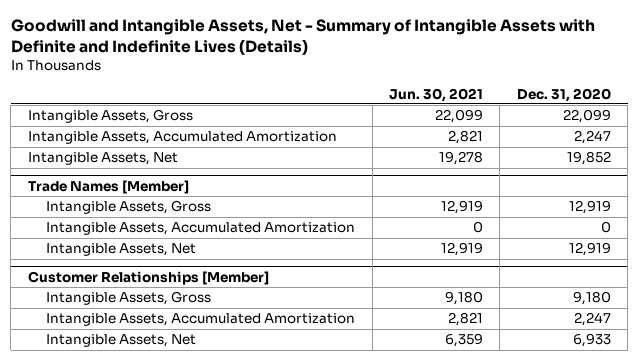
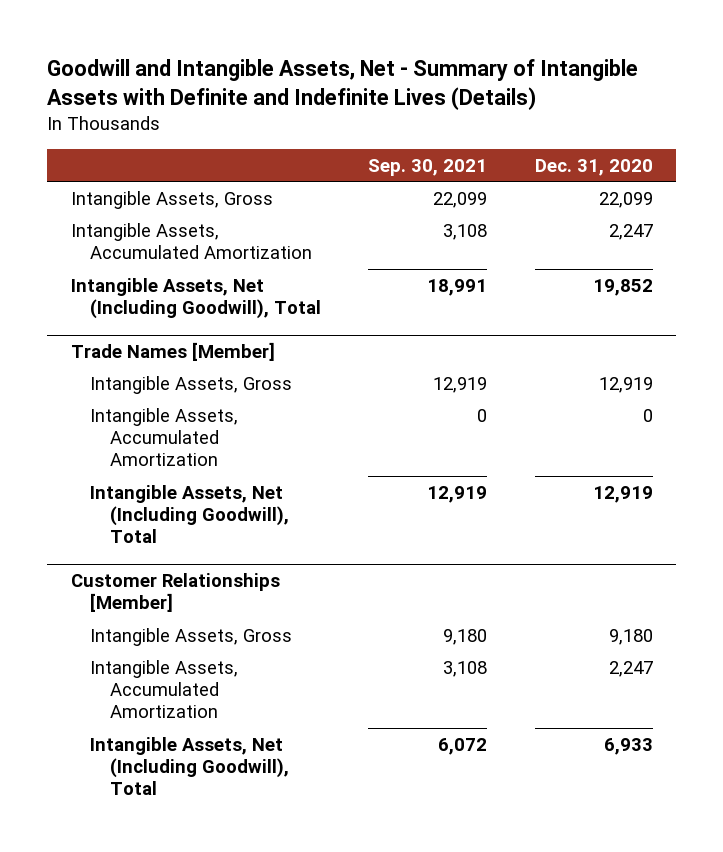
- | Jun. 30, 2021 | Dec. 31, 2020
+ | Sep. 30, 2021 | Dec. 31, 2020
- Intangible Assets, Net | 19,278 | 19,852
+ Intangible Assets, Net (Including Goodwill), Total | 18,991 | 19,852
@ Trade Names [Member]
- Intangible Assets, Net | 12,919 | 12,919
+ Intangible Assets, Net (Including Goodwill), Total | 12,919 | 12,919
@ Customer Relationships [Member]
- Intangible Assets, Net | 6,359 | 6,933
+ Intangible Assets, Net (Including Goodwill), Total | 6,072 | 6,933

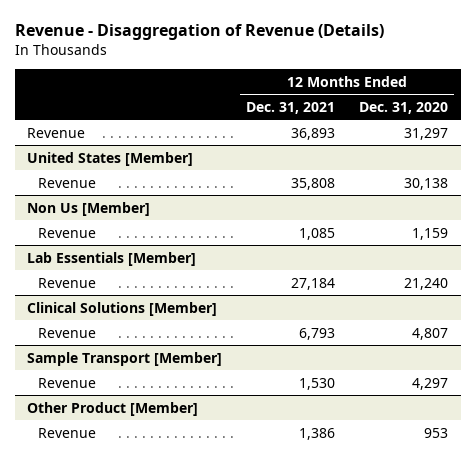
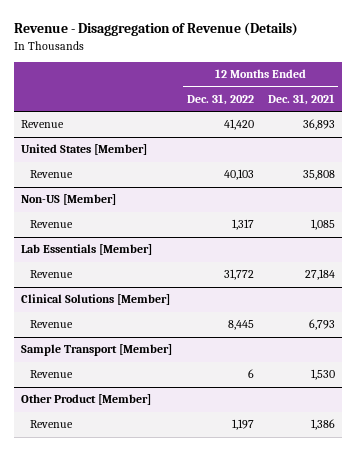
- | 12 Months Ended Dec. 31, 2021 | 12 Months Ended Dec. 31, 2020
+ | 12 Months Ended Dec. 31, 2022 | 12 Months Ended Dec. 31, 2021
- Non Us [Member]
+ Non-US [Member]

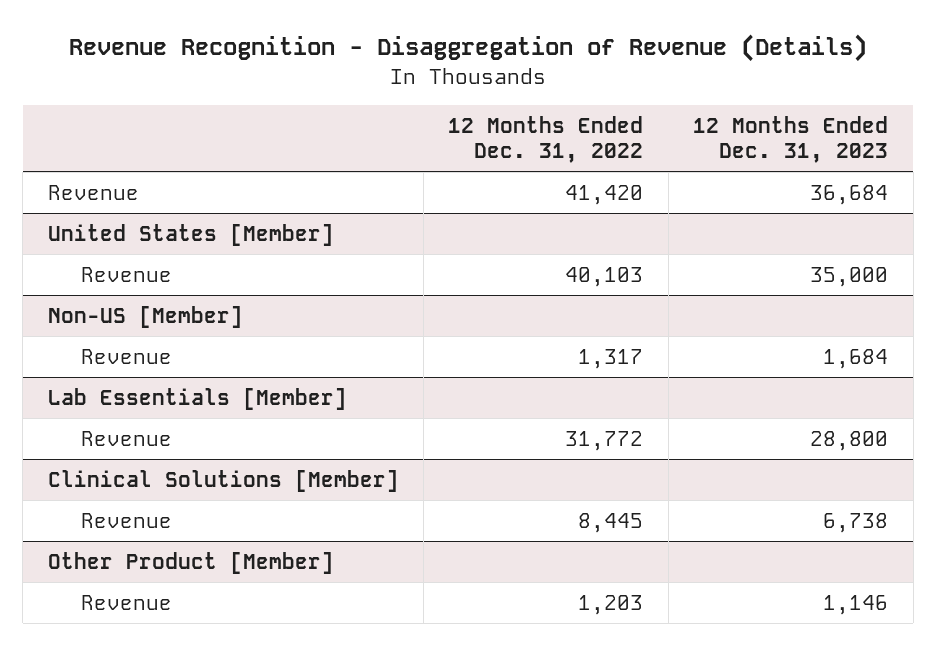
- Revenue - Disaggregation of Revenue (Details)
+ Revenue Recognition - Disaggregation of Revenue (Details)
- | 12 Months Ended Dec. 31, 2022 | 12 Months Ended Dec. 31, 2021
+ | 12 Months Ended Dec. 31, 2022 | 12 Months Ended Dec. 31, 2023
- Sample Transport [Member]
- Revenue | 6 | 1,530
@ Other Product [Member]
- Revenue | 1,197 | 1,386
+ Revenue | 1,203 | 1,146

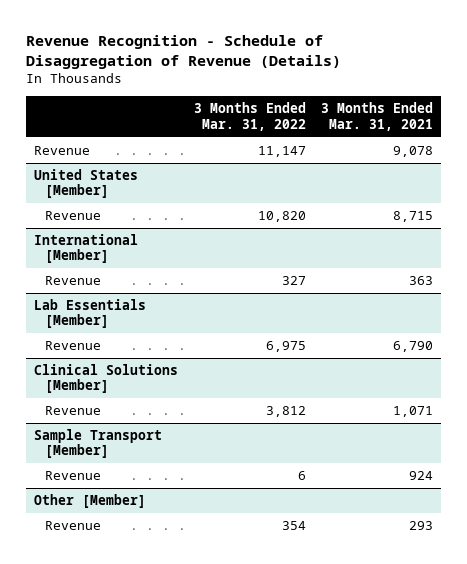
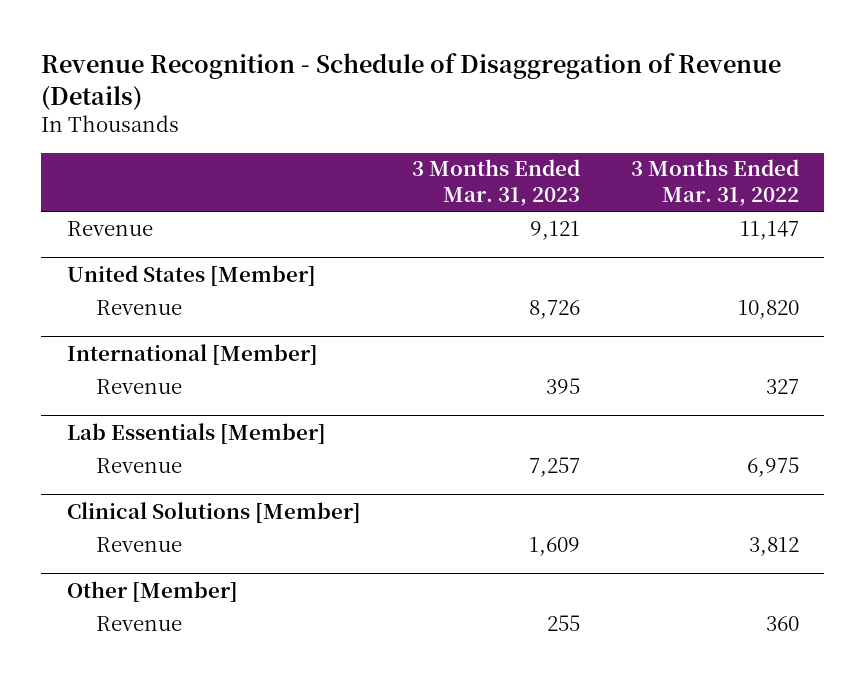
- | 3 Months Ended Mar. 31, 2022 | 3 Months Ended Mar. 31, 2021
+ | 3 Months Ended Mar. 31, 2023 | 3 Months Ended Mar. 31, 2022
- Sample Transport [Member]
- Revenue | 6 | 924
@ Other [Member]
- Revenue | 354 | 293
+ Revenue | 255 | 360

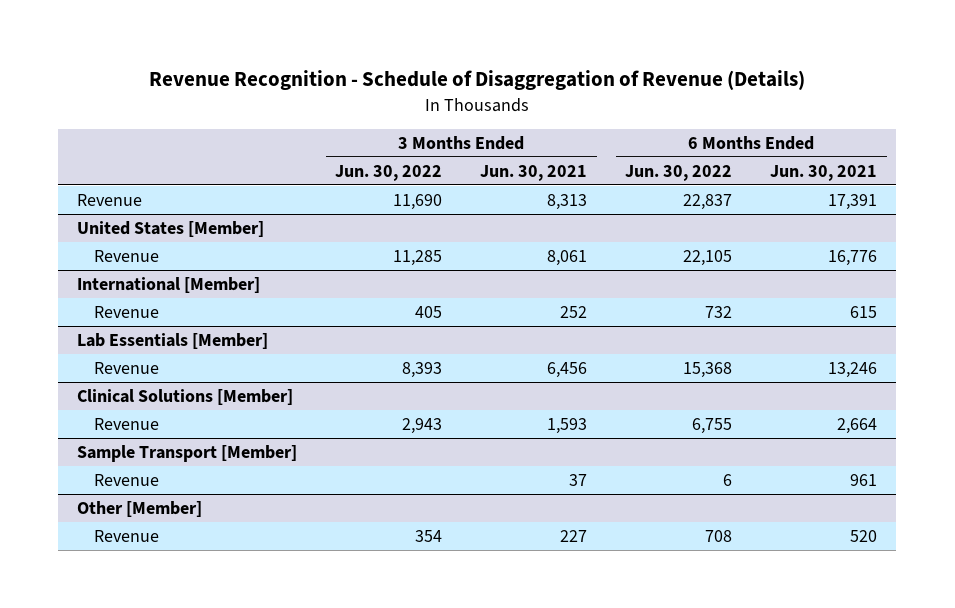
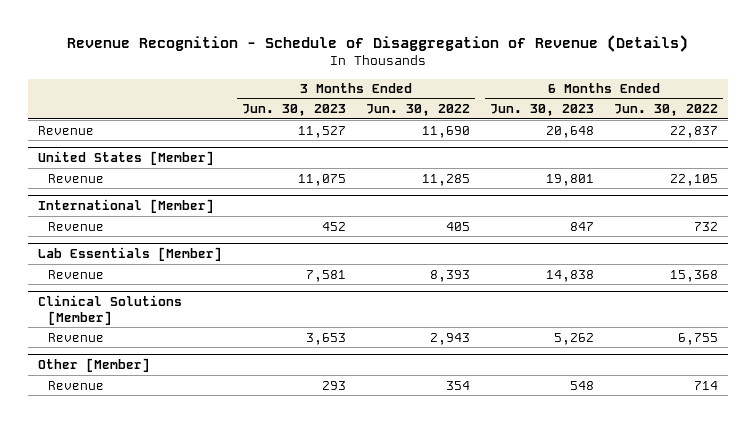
- | 3 Months Ended Jun. 30, 2022 | 3 Months Ended Jun. 30, 2021 | 6 Months Ended Jun. 30, 2022 | 6 Months Ended Jun. 30, 2021
+ | 3 Months Ended Jun. 30, 2023 | 3 Months Ended Jun. 30, 2022 | 6 Months Ended Jun. 30, 2023 | 6 Months Ended Jun. 30, 2022
- Sample Transport [Member]
- Revenue | | 37 | 6 | 961
@ Other [Member]
- Revenue | 354 | 227 | 708 | 520
+ Revenue | 293 | 354 | 548 | 714

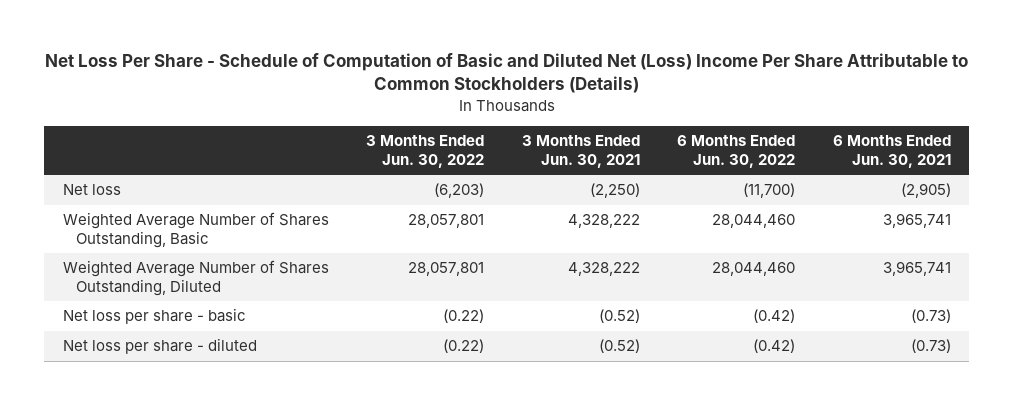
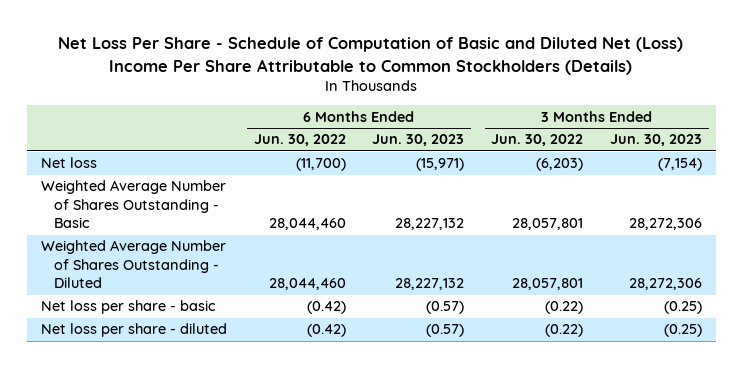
- | 3 Months Ended Jun. 30, 2022 | 3 Months Ended Jun. 30, 2021 | 6 Months Ended Jun. 30, 2022 | 6 Months Ended Jun. 30, 2021
+ | 6 Months Ended Jun. 30, 2022 | 6 Months Ended Jun. 30, 2023 | 3 Months Ended Jun. 30, 2022 | 3 Months Ended Jun. 30, 2023
- Weighted Average Number of Shares Outstanding, Basic | 28,057,801 | 4,328,222 | 28,044,460 | 3,965,741
- Weighted Average Number of Shares Outstanding, Diluted | 28,057,801 | 4,328,222 | 28,044,460 | 3,965,741
+ Weighted Average Number of Shares Outstanding - Basic | 28,044,460 | 28,227,132 | 28,057,801 | 28,272,306
+ Weighted Average Number of Shares Outstanding - Diluted | 28,044,460 | 28,227,132 | 28,057,801 | 28,272,306

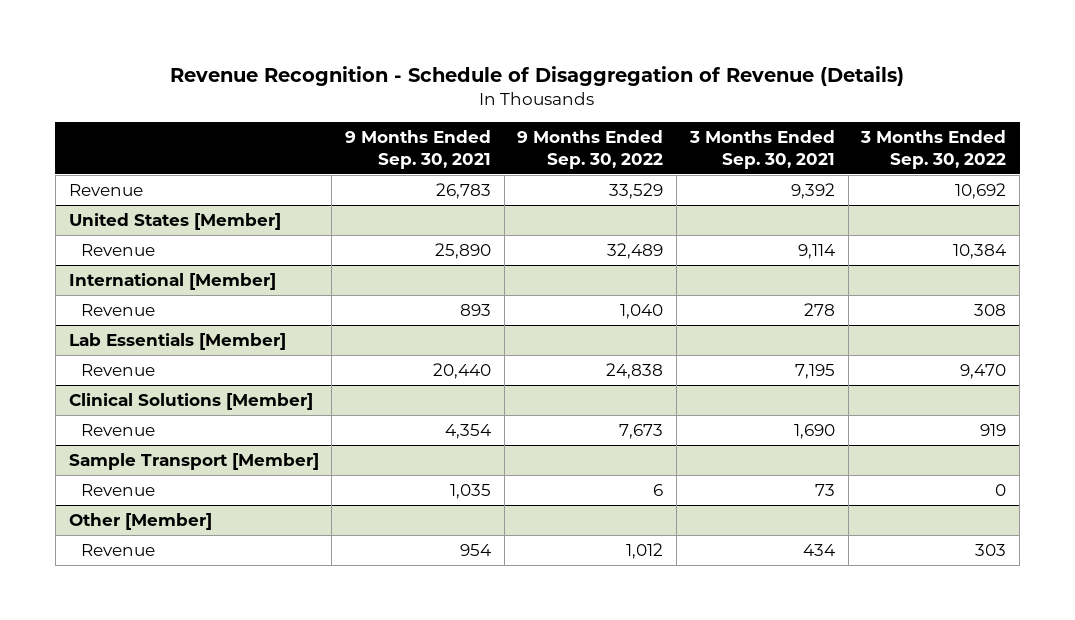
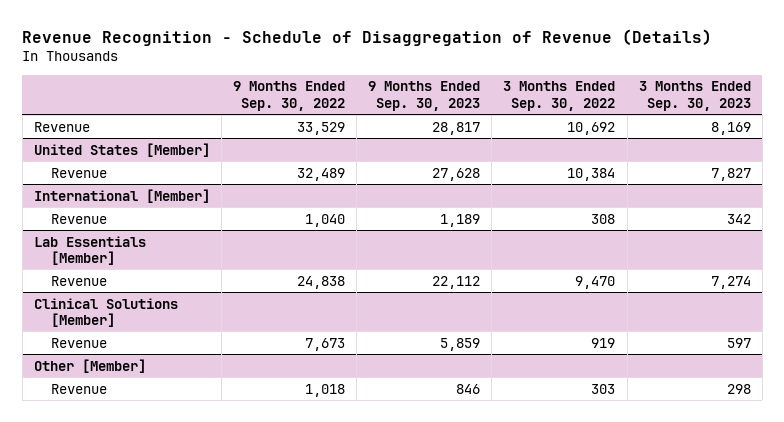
- | 9 Months Ended Sep. 30, 2021 | 9 Months Ended Sep. 30, 2022 | 3 Months Ended Sep. 30, 2021 | 3 Months Ended Sep. 30, 2022
+ | 9 Months Ended Sep. 30, 2022 | 9 Months Ended Sep. 30, 2023 | 3 Months Ended Sep. 30, 2022 | 3 Months Ended Sep. 30, 2023
- Sample Transport [Member]
- Revenue | 1,035 | 6 | 73 | 0
@ Other [Member]
- Revenue | 954 | 1,012 | 434 | 303
+ Revenue | 1,018 | 846 | 303 | 298

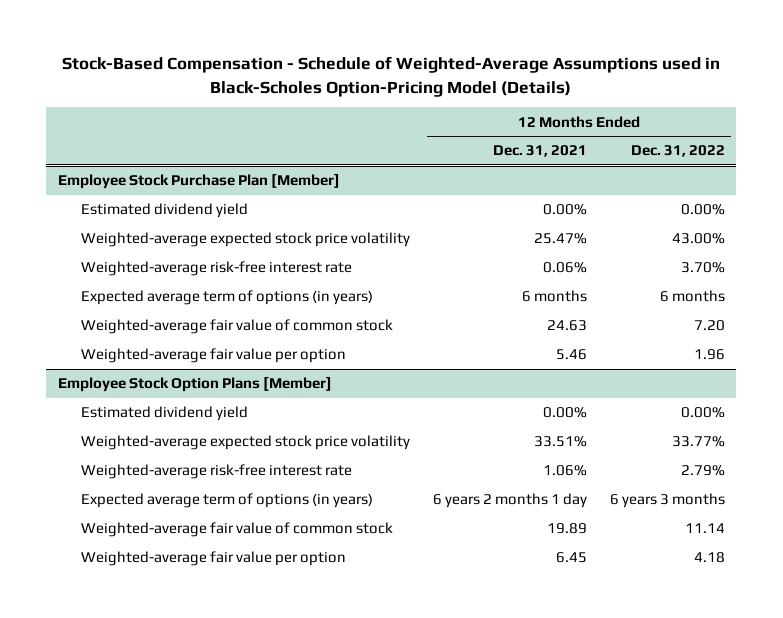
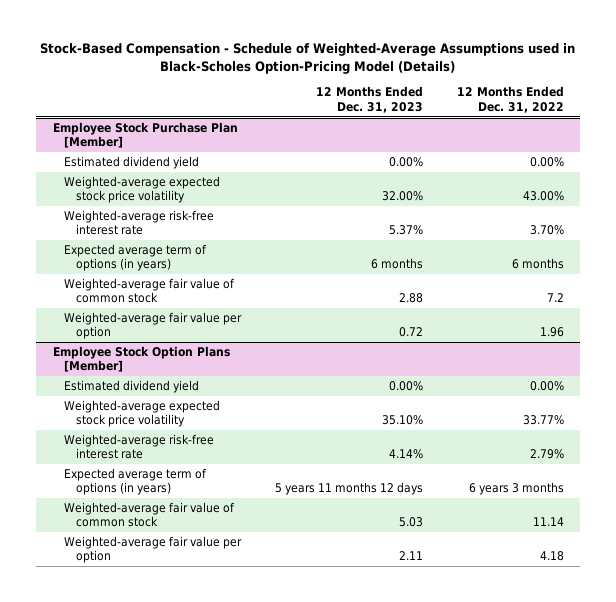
- | 12 Months Ended Dec. 31, 2021 | 12 Months Ended Dec. 31, 2022
+ | 12 Months Ended Dec. 31, 2023 | 12 Months Ended Dec. 31, 2022
@ Employee Stock Purchase Plan [Member]
- Weighted-average fair value of common stock | 24.63 | 7.20
+ Weighted-average fair value of common stock | 2.88 | 7.2

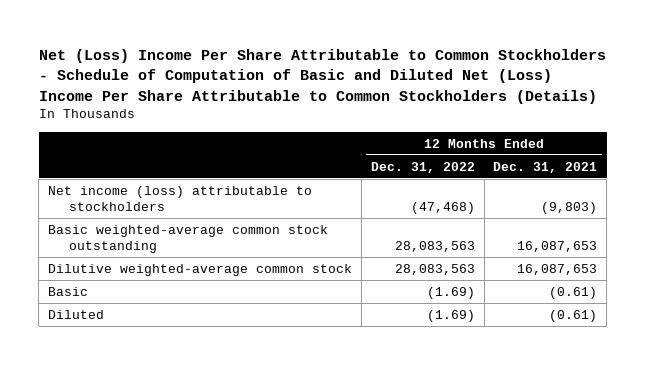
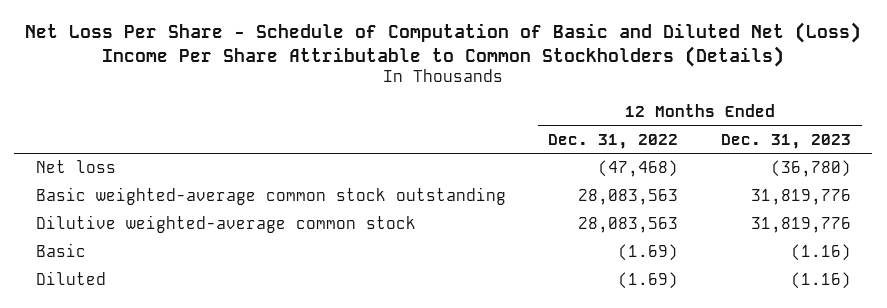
- Net (Loss) Income Per Share Attributable to Common Stockholders - Schedule of Computation of Basic and Diluted Net (Loss) Income Per Share Attributable to Common Stockholders (Details)
+ Net Loss Per Share - Schedule of Computation of Basic and Diluted Net (Loss) Income Per Share Attributable to Common Stockholders (Details)
- | 12 Months Ended Dec. 31, 2022 | 12 Months Ended Dec. 31, 2021
+ | 12 Months Ended Dec. 31, 2022 | 12 Months Ended Dec. 31, 2023
- Net income (loss) attributable to stockholders | (47,468) | (9,803)
+ Net loss | (47,468) | (36,780)

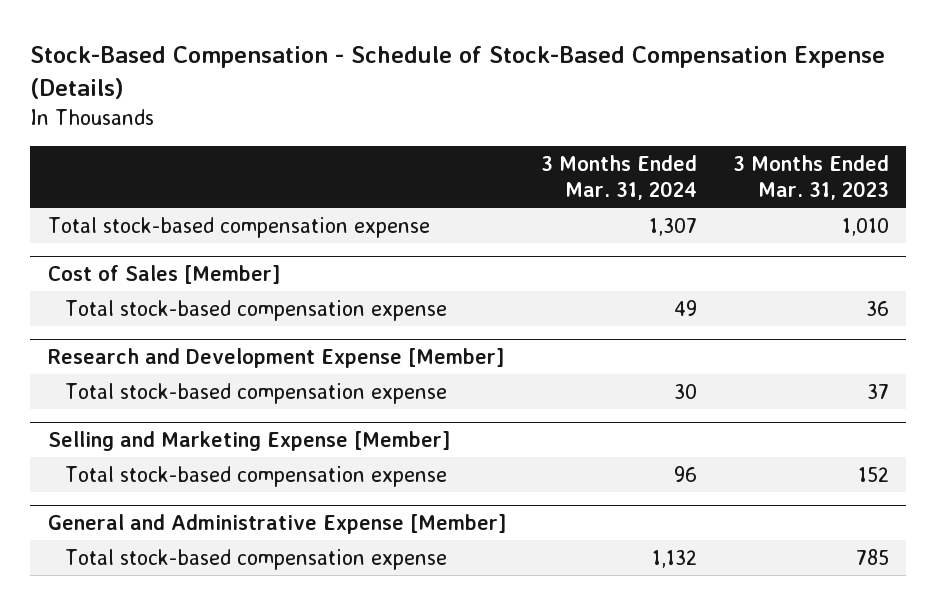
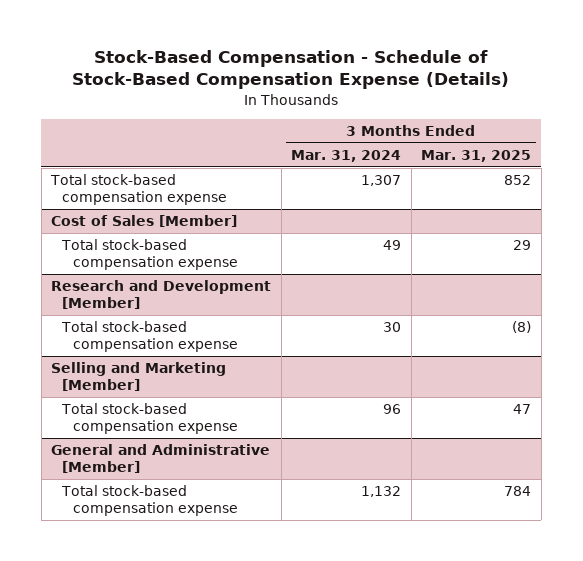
- | 3 Months Ended Mar. 31, 2024 | 3 Months Ended Mar. 31, 2023
+ | 3 Months Ended Mar. 31, 2024 | 3 Months Ended Mar. 31, 2025
- Research and Development Expense [Member]
+ Research and Development [Member]
- Selling and Marketing Expense [Member]
+ Selling and Marketing [Member]
- General and Administrative Expense [Member]
+ General and Administrative [Member]

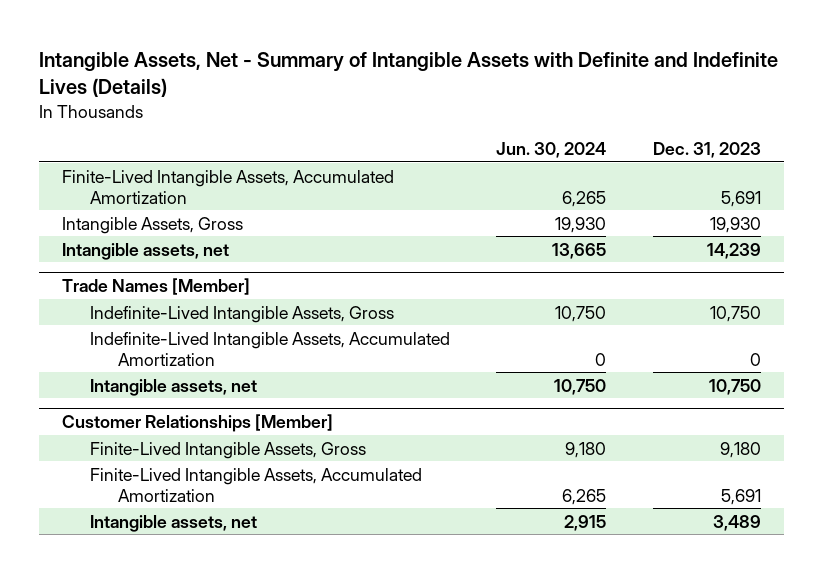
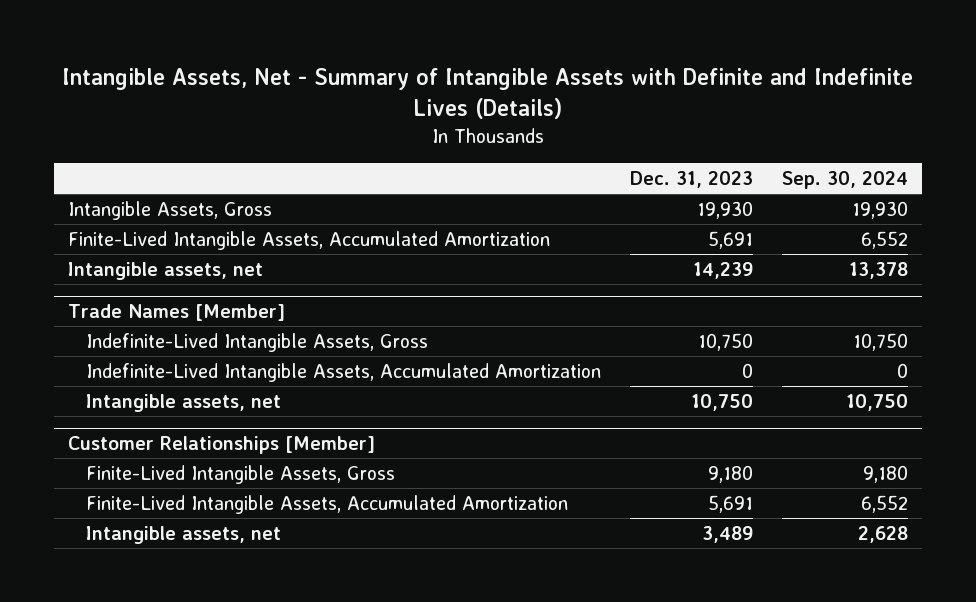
- | Jun. 30, 2024 | Dec. 31, 2023
+ | Dec. 31, 2023 | Sep. 30, 2024
moved down: Finite-Lived Intangible Assets, Accumulated Amortization | 5,691 | 6,552

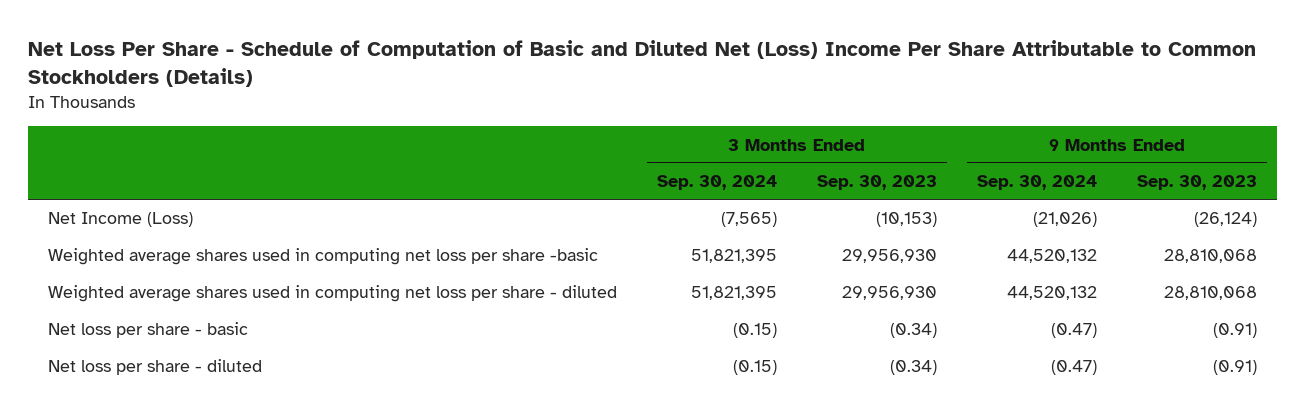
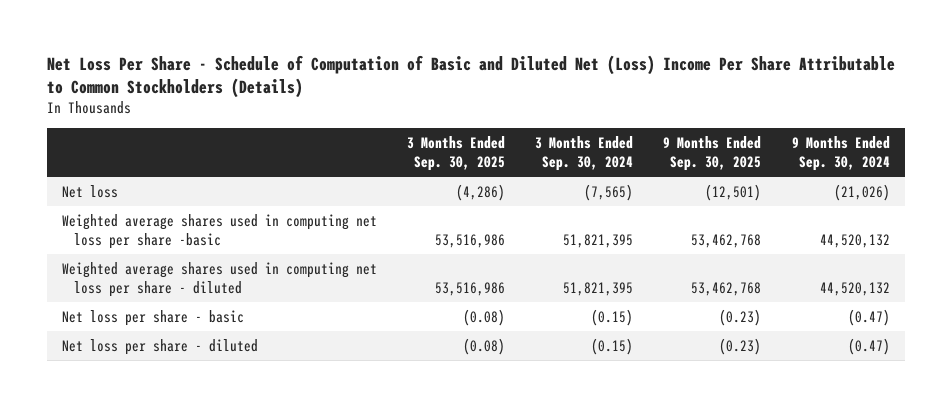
- | 3 Months Ended Sep. 30, 2024 | 3 Months Ended Sep. 30, 2023 | 9 Months Ended Sep. 30, 2024 | 9 Months Ended Sep. 30, 2023
+ | 3 Months Ended Sep. 30, 2025 | 3 Months Ended Sep. 30, 2024 | 9 Months Ended Sep. 30, 2025 | 9 Months Ended Sep. 30, 2024
- Net Income (Loss) | (7,565) | (10,153) | (21,026) | (26,124)
+ Net loss | (4,286) | (7,565) | (12,501) | (21,026)

